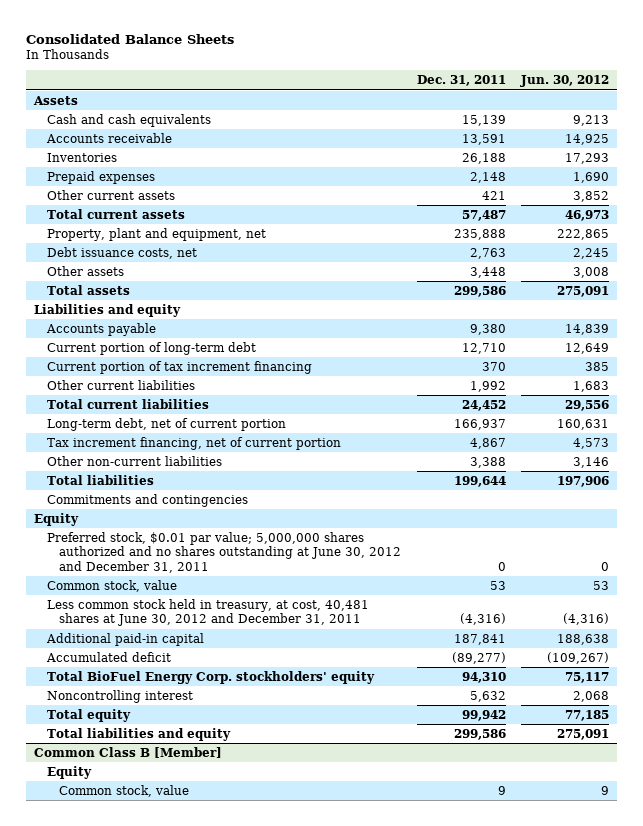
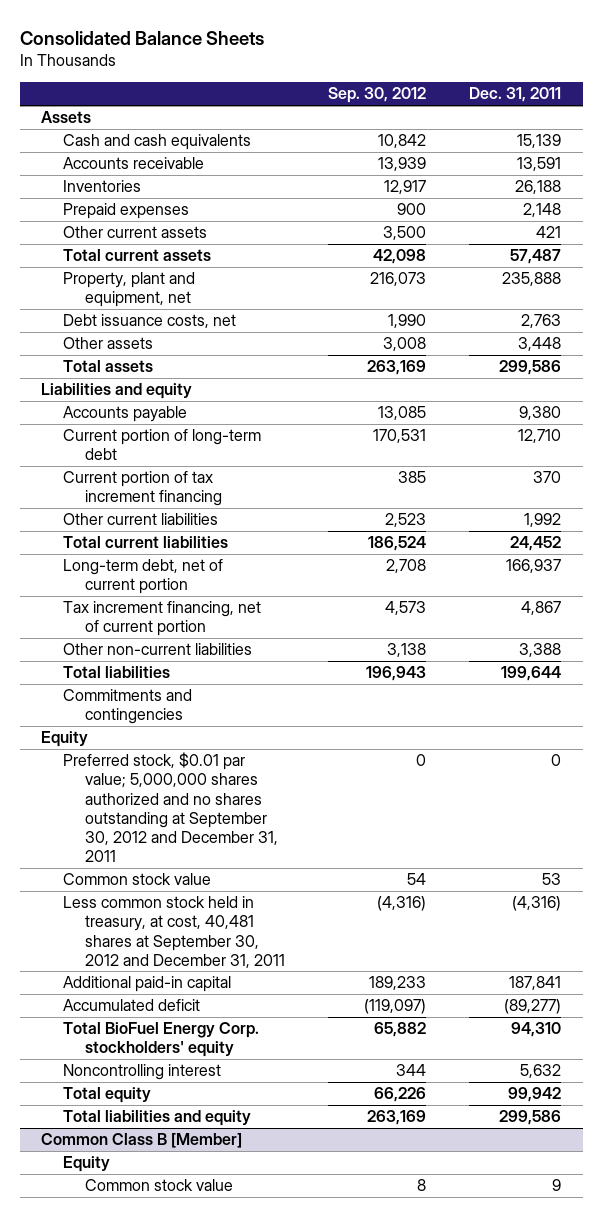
- | Dec. 31, 2011 | Jun. 30, 2012
+ | Sep. 30, 2012 | Dec. 31, 2011
- Preferred stock, $0.01 par value; 5,000,000 shares authorized and no shares outstanding at June 30, 2012 and December 31, 2011 | 0 | 0
- Common stock, value | 53 | 53
- Less common stock held in treasury, at cost, 40,481 shares at June 30, 2012 and December 31, 2011 | (4,316) | (4,316)
+ Preferred stock, $0.01 par value; 5,000,000 shares authorized and no shares outstanding at September 30, 2012 and December 31, 2011 | 0 | 0
+ Common stock value | 54 | 53
+ Less common stock held in treasury, at cost, 40,481 shares at September 30, 2012 and December 31, 2011 | (4,316) | (4,316)
@ Common Class B [Member]
- Common stock, value | 9 | 9
+ Common stock value | 8 | 9

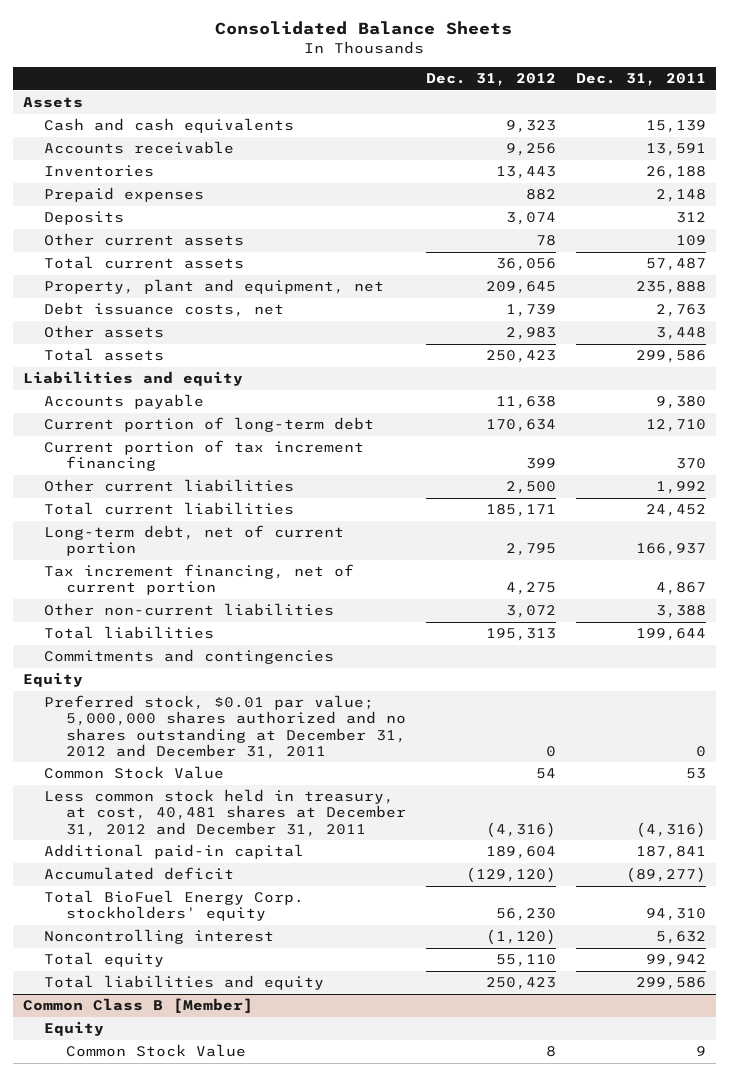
- | Sep. 30, 2012 | Dec. 31, 2011
+ | Dec. 31, 2012 | Dec. 31, 2011
- Other current assets | 3,500 | 421
+ Deposits | 3,074 | 312
+ Other current assets | 78 | 109
- Preferred stock, $0.01 par value; 5,000,000 shares authorized and no shares outstanding at September 30, 2012 and December 31, 2011 | 0 | 0
- Common stock value | 54 | 53
- Less common stock held in treasury, at cost, 40,481 shares at September 30, 2012 and December 31, 2011 | (4,316) | (4,316)
+ Preferred stock, $0.01 par value; 5,000,000 shares authorized and no shares outstanding at December 31, 2012 and December 31, 2011 | 0 | 0
+ Common Stock Value | 54 | 53
+ Less common stock held in treasury, at cost, 40,481 shares at December 31, 2012 and December 31, 2011 | (4,316) | (4,316)
@ Common Class B [Member]
- Common stock value | 8 | 9
+ Common Stock Value | 8 | 9

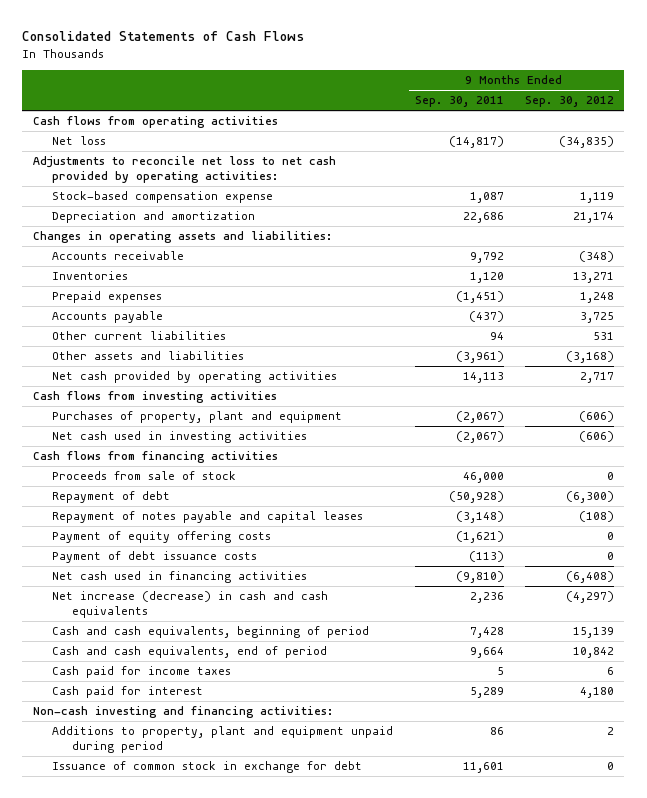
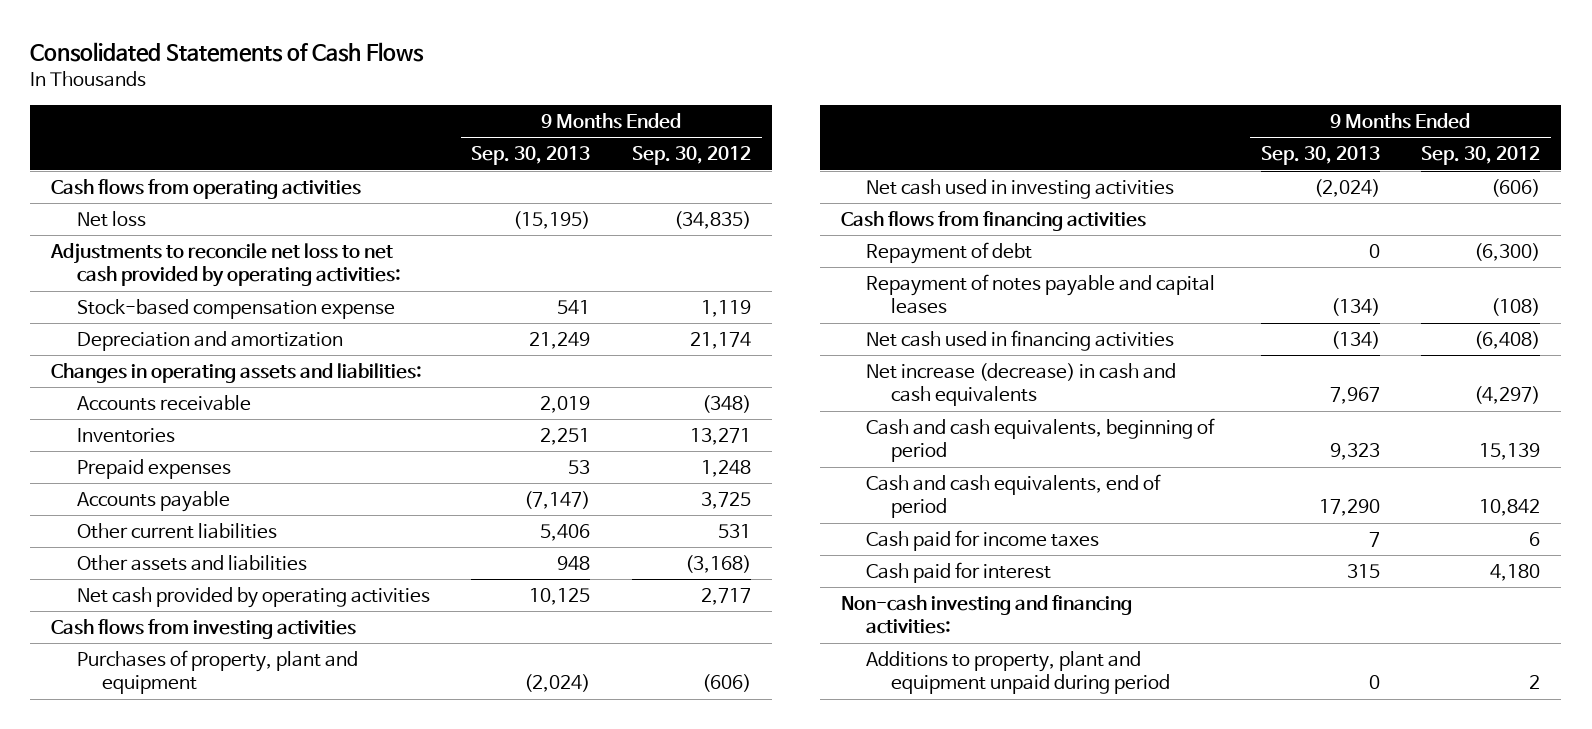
- | 9 Months Ended Sep. 30, 2011 | 9 Months Ended Sep. 30, 2012
+ | 9 Months Ended Sep. 30, 2013 | 9 Months Ended Sep. 30, 2012
- Proceeds from sale of stock | 46,000 | 0
- Payment of equity offering costs | (1,621) | 0
- Payment of debt issuance costs | (113) | 0
- Issuance of common stock in exchange for debt | 11,601 | 0

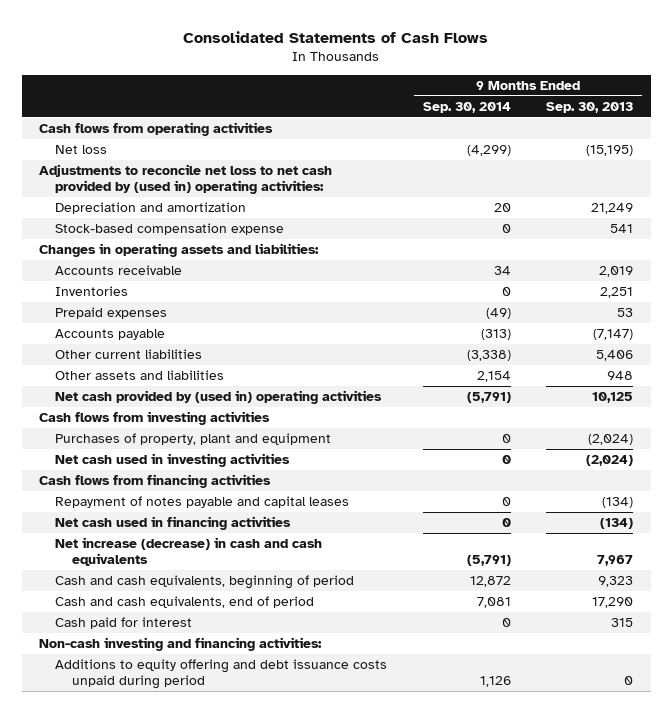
- | 9 Months Ended Sep. 30, 2013 | 9 Months Ended Sep. 30, 2012
+ | 9 Months Ended Sep. 30, 2014 | 9 Months Ended Sep. 30, 2013
- Adjustments to reconcile net loss to net cash provided by operating activities:
+ Adjustments to reconcile net loss to net cash provided by (used in) operating activities:
moved down: Stock-based compensation expense | 0 | 541
- Net cash provided by operating activities | 10,125 | 2,717
+ Net cash provided by (used in) operating activities | (5,791) | 10,125
- Repayment of debt | 0 | (6,300)
- Cash paid for income taxes | 7 | 6
- Additions to property, plant and equipment unpaid during period | 0 | 2
+ Additions to equity offering and debt issuance costs unpaid during period | 1,126 | 0

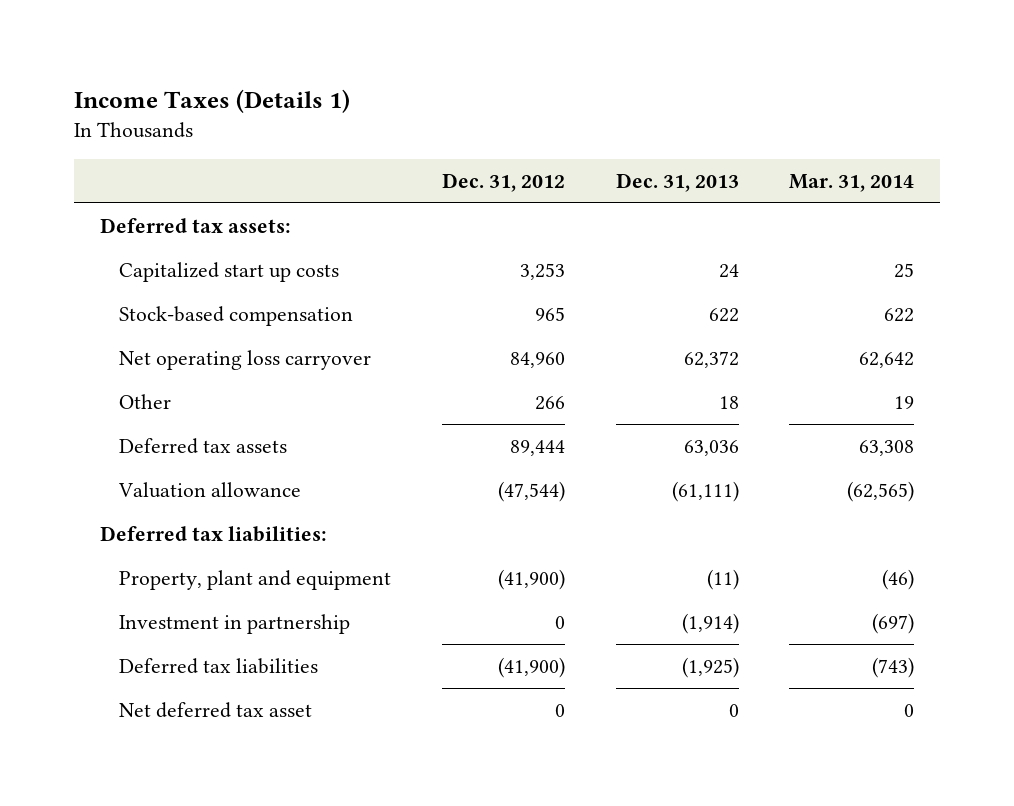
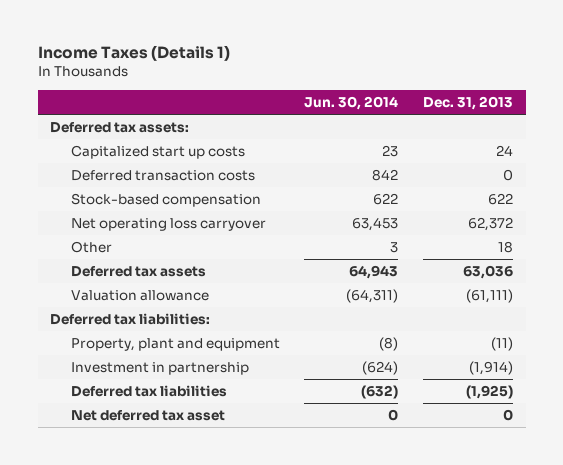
- | Dec. 31, 2012 | Dec. 31, 2013 | Mar. 31, 2014
+ | Jun. 30, 2014 | Dec. 31, 2013
+ Deferred transaction costs | 842 | 0

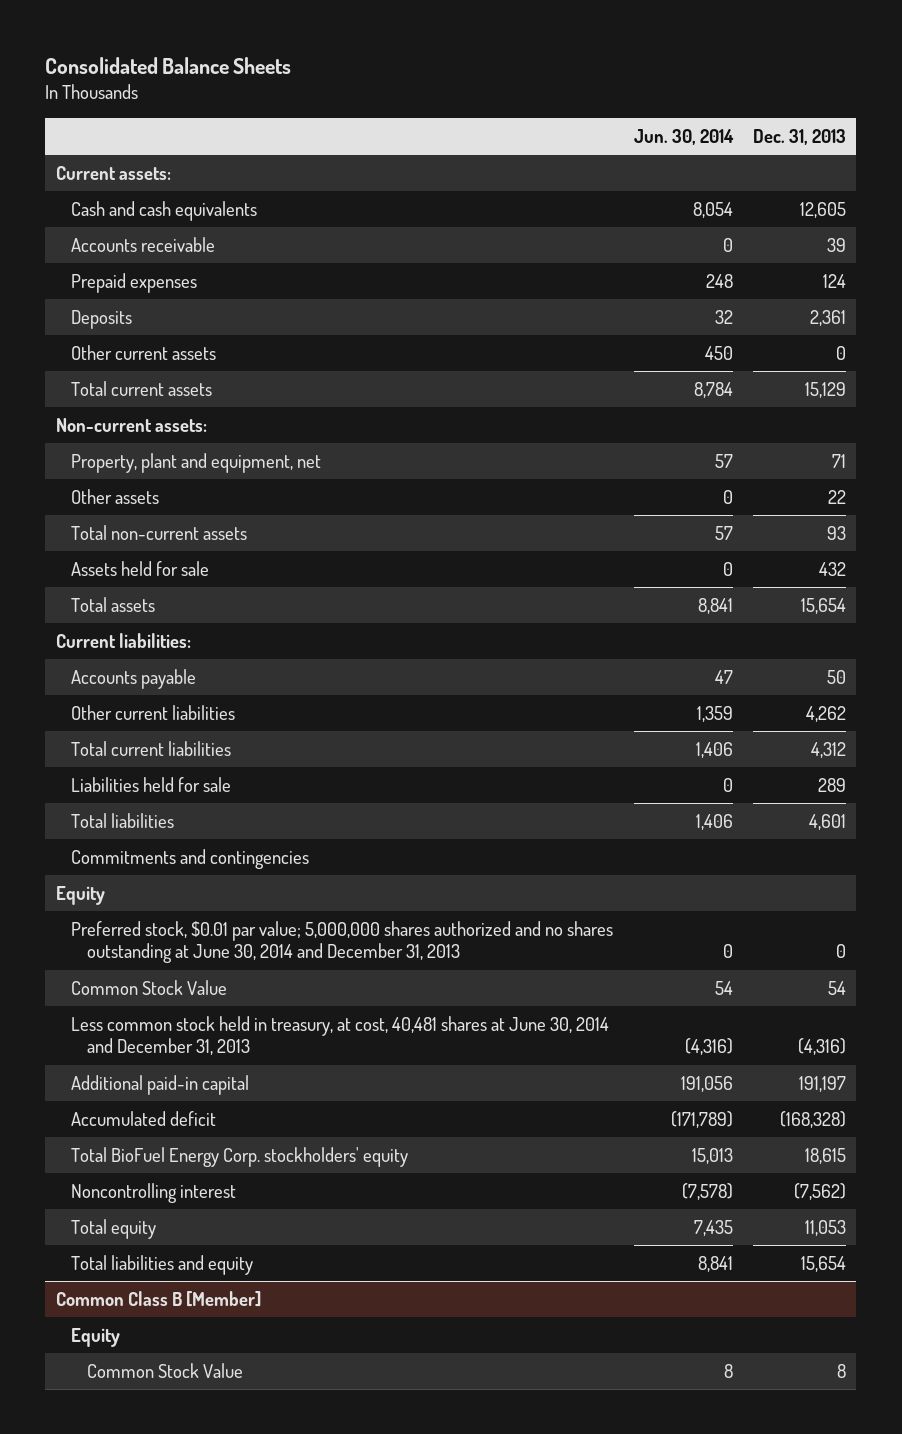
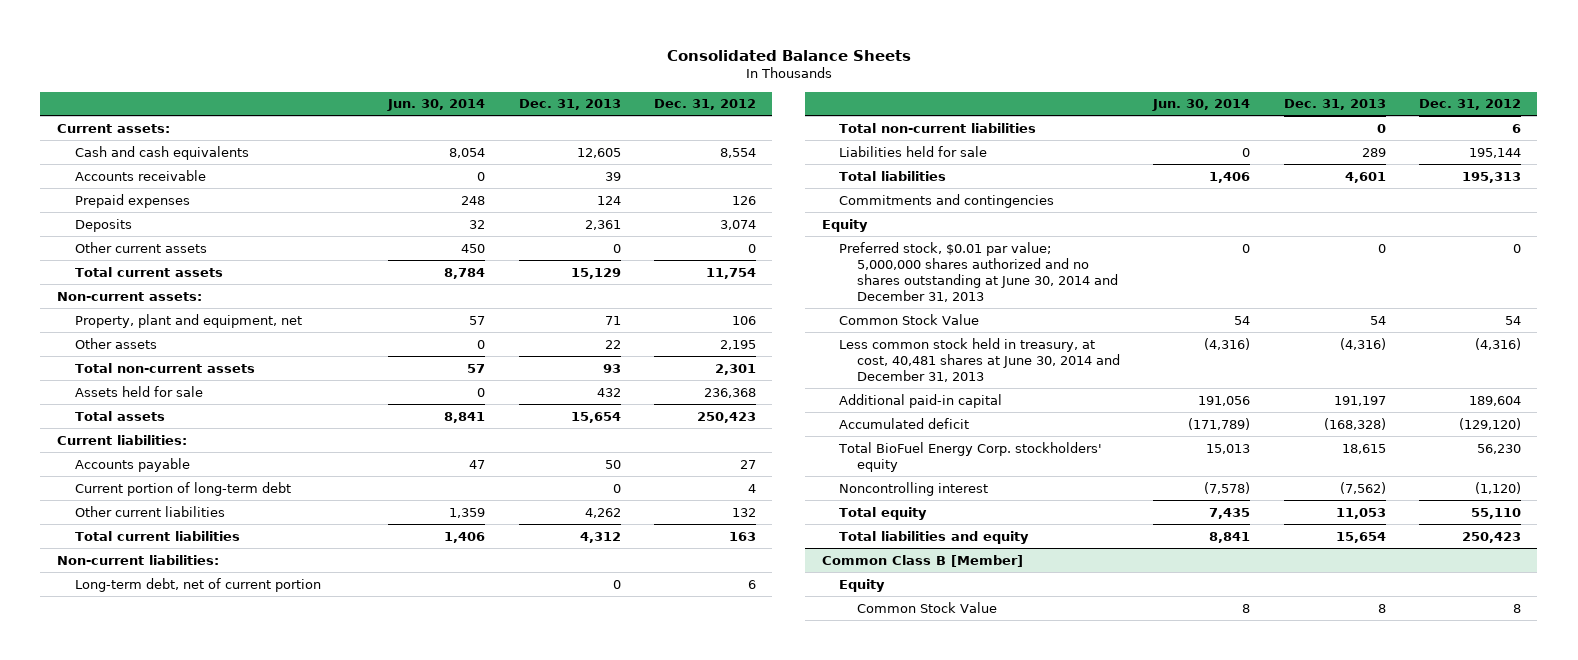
- | Jun. 30, 2014 | Dec. 31, 2013
+ | Jun. 30, 2014 | Dec. 31, 2013 | Dec. 31, 2012
+ Current portion of long-term debt | | 0 | 4
+ Non-current liabilities:
+ Long-term debt, net of current portion | | 0 | 6
+ Total non-current liabilities | | 0 | 6

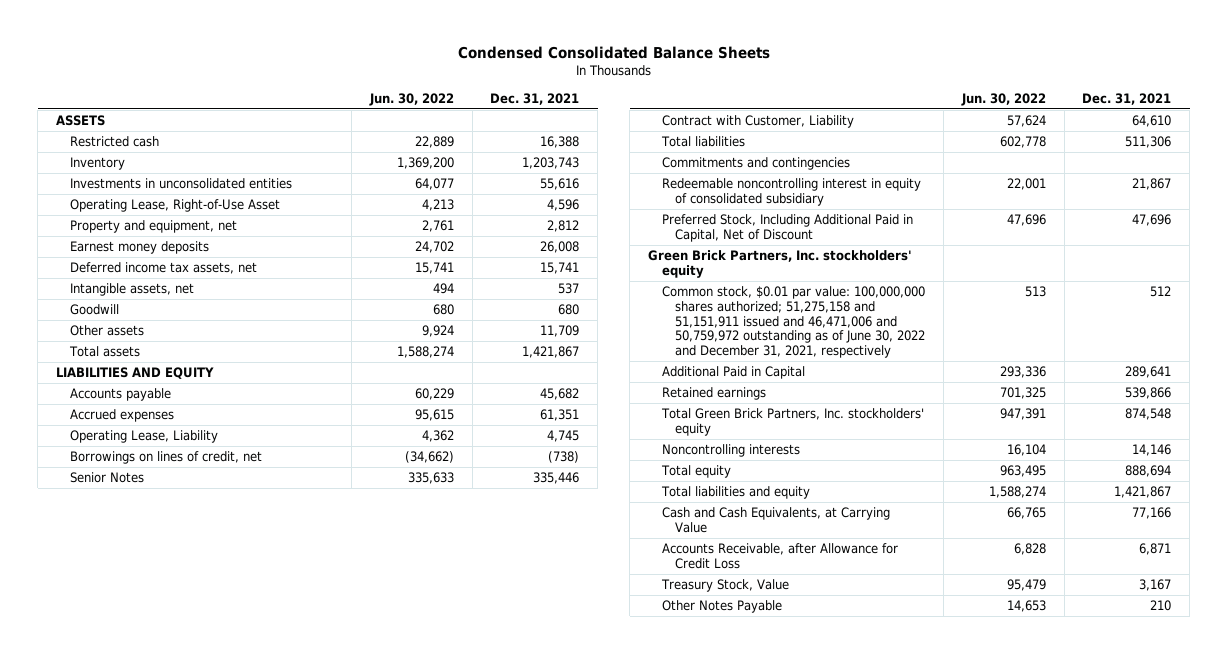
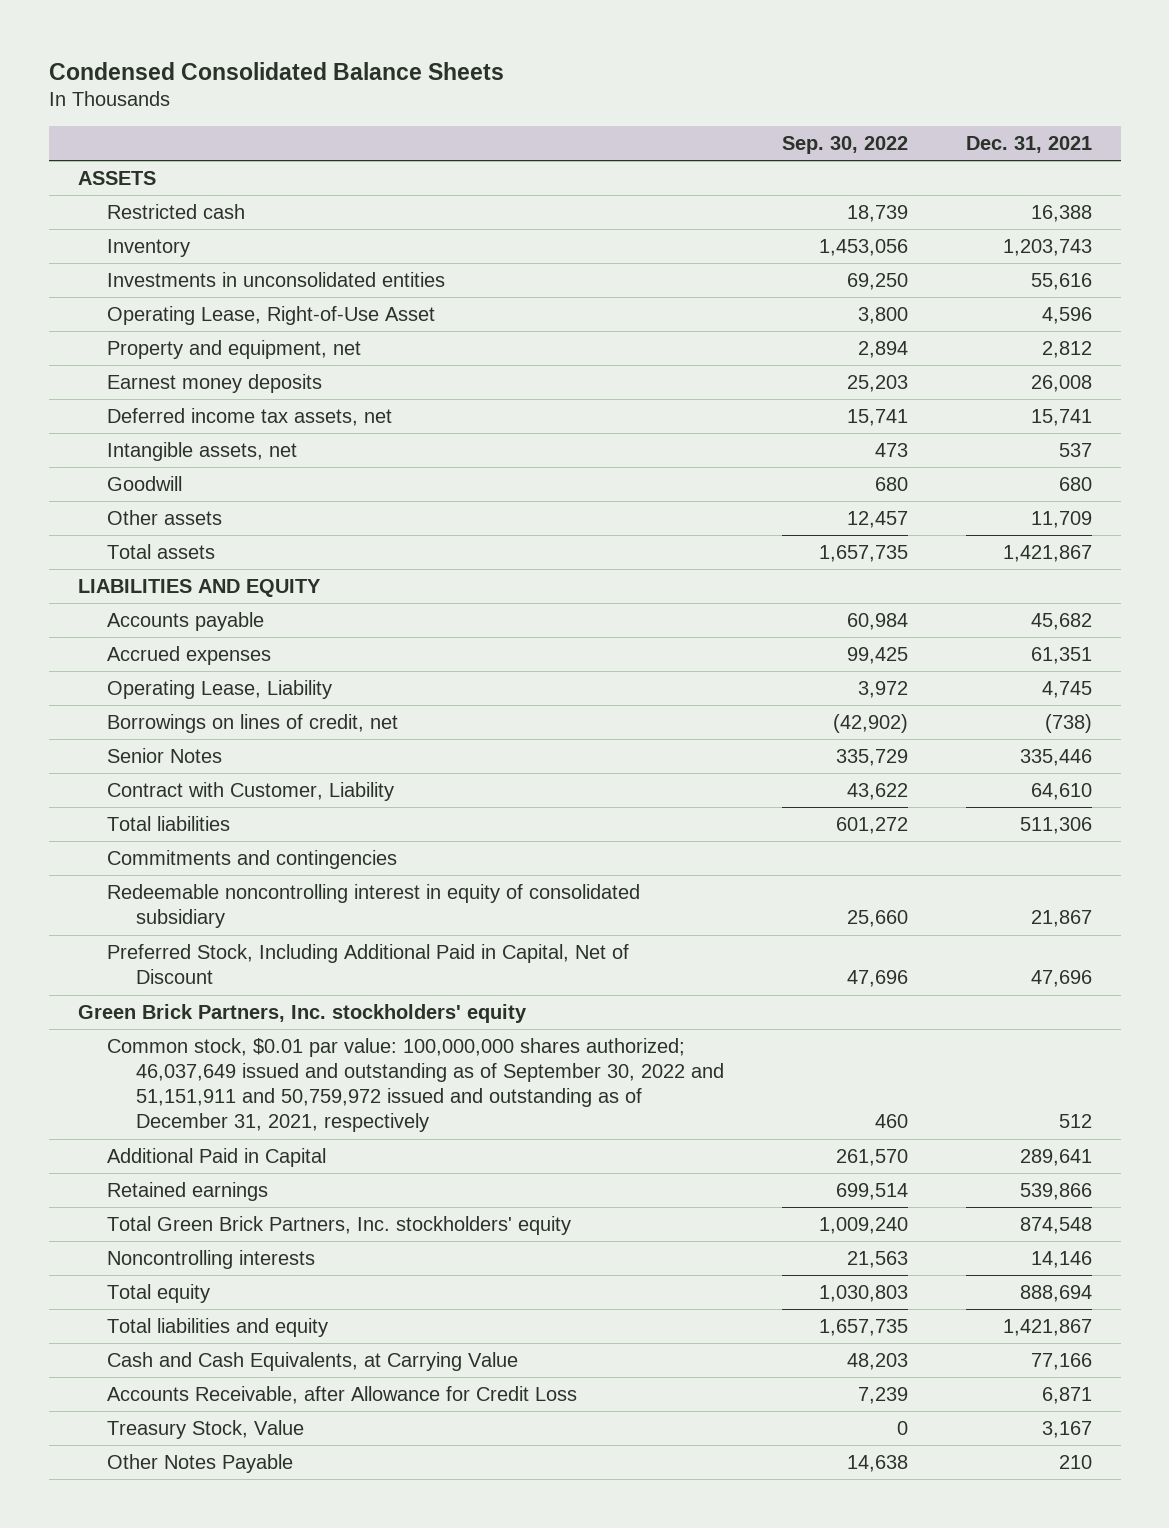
- | Jun. 30, 2022 | Dec. 31, 2021
+ | Sep. 30, 2022 | Dec. 31, 2021
- Common stock, $0.01 par value: 100,000,000 shares authorized; 51,275,158 and 51,151,911 issued and 46,471,006 and 50,759,972 outstanding as of June 30, 2022 and December 31, 2021, respectively | 513 | 512
+ Common stock, $0.01 par value: 100,000,000 shares authorized; 46,037,649 issued and outstanding as of September 30, 2022 and 51,151,911 and 50,759,972 issued and outstanding as of December 31, 2021, respectively | 460 | 512

